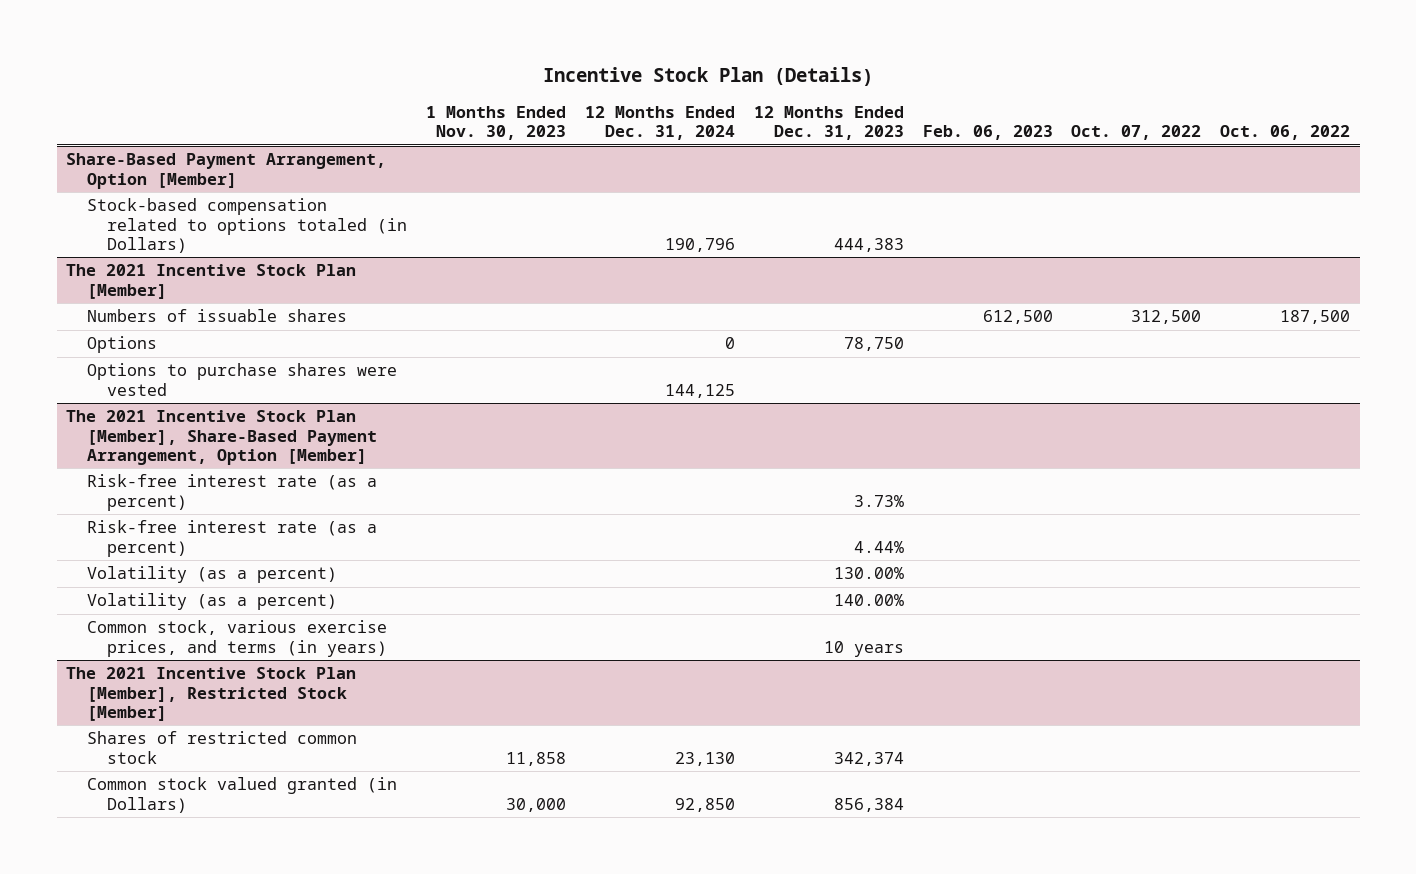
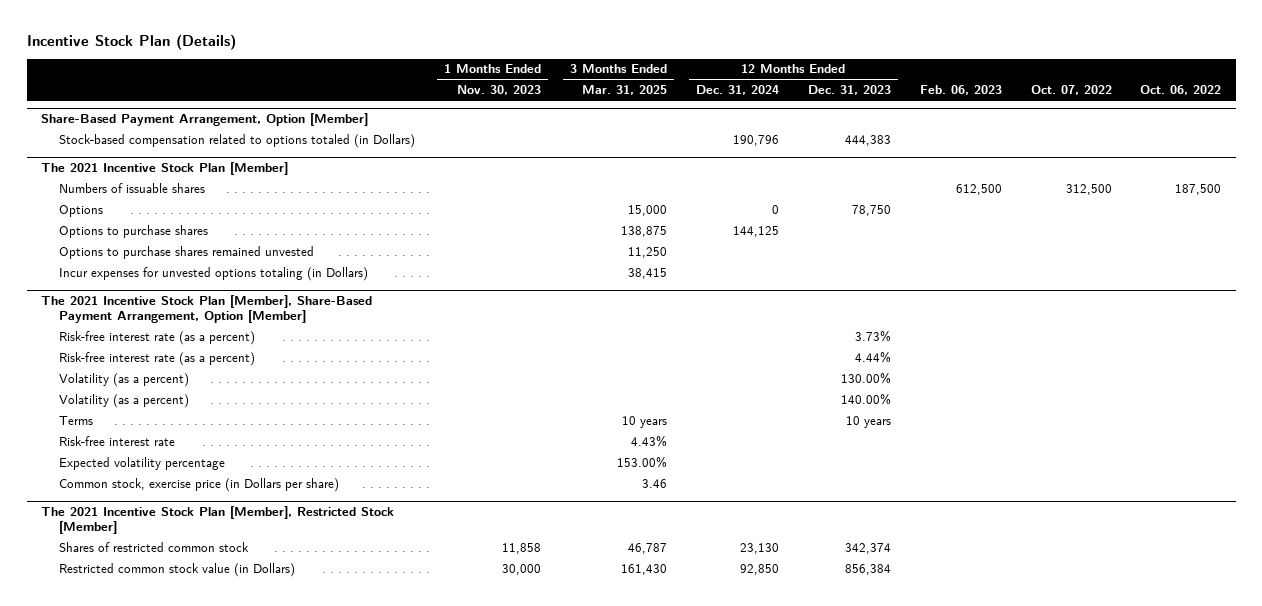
- | 1 Months Ended Nov. 30, 2023 | 12 Months Ended Dec. 31, 2024 | 12 Months Ended Dec. 31, 2023 | Feb. 06, 2023 | Oct. 07, 2022 | Oct. 06, 2022
+ | 1 Months Ended Nov. 30, 2023 | 3 Months Ended Mar. 31, 2025 | 12 Months Ended Dec. 31, 2024 | 12 Months Ended Dec. 31, 2023 | Feb. 06, 2023 | Oct. 07, 2022 | Oct. 06, 2022
@ The 2021 Incentive Stock Plan [Member]
- Options to purchase shares were vested | | 144,125 | | | |
+ Options to purchase shares | | 138,875 | 144,125 | | | |
+ Options to purchase shares remained unvested | | 11,250 | | | | |
+ Incur expenses for unvested options totaling (in Dollars) | | 38,415 | | | | |
@ The 2021 Incentive Stock Plan [Member], Share-Based Payment Arrangement, Option [Member]
- Common stock, various exercise prices, and terms (in years) | | | 10 years | | |
+ Terms | | 10 years | | 10 years | | |
+ Risk-free interest rate | | 4.43% | | | | |
+ Expected volatility percentage | | 153.00% | | | | |
+ Common stock, exercise price (in Dollars per share) | | 3.46 | | | | |
@ The 2021 Incentive Stock Plan [Member], Restricted Stock [Member]
- Common stock valued granted (in Dollars) | 30,000 | 92,850 | 856,384 | | |
+ Restricted common stock value (in Dollars) | 30,000 | 161,430 | 92,850 | 856,384 | | |

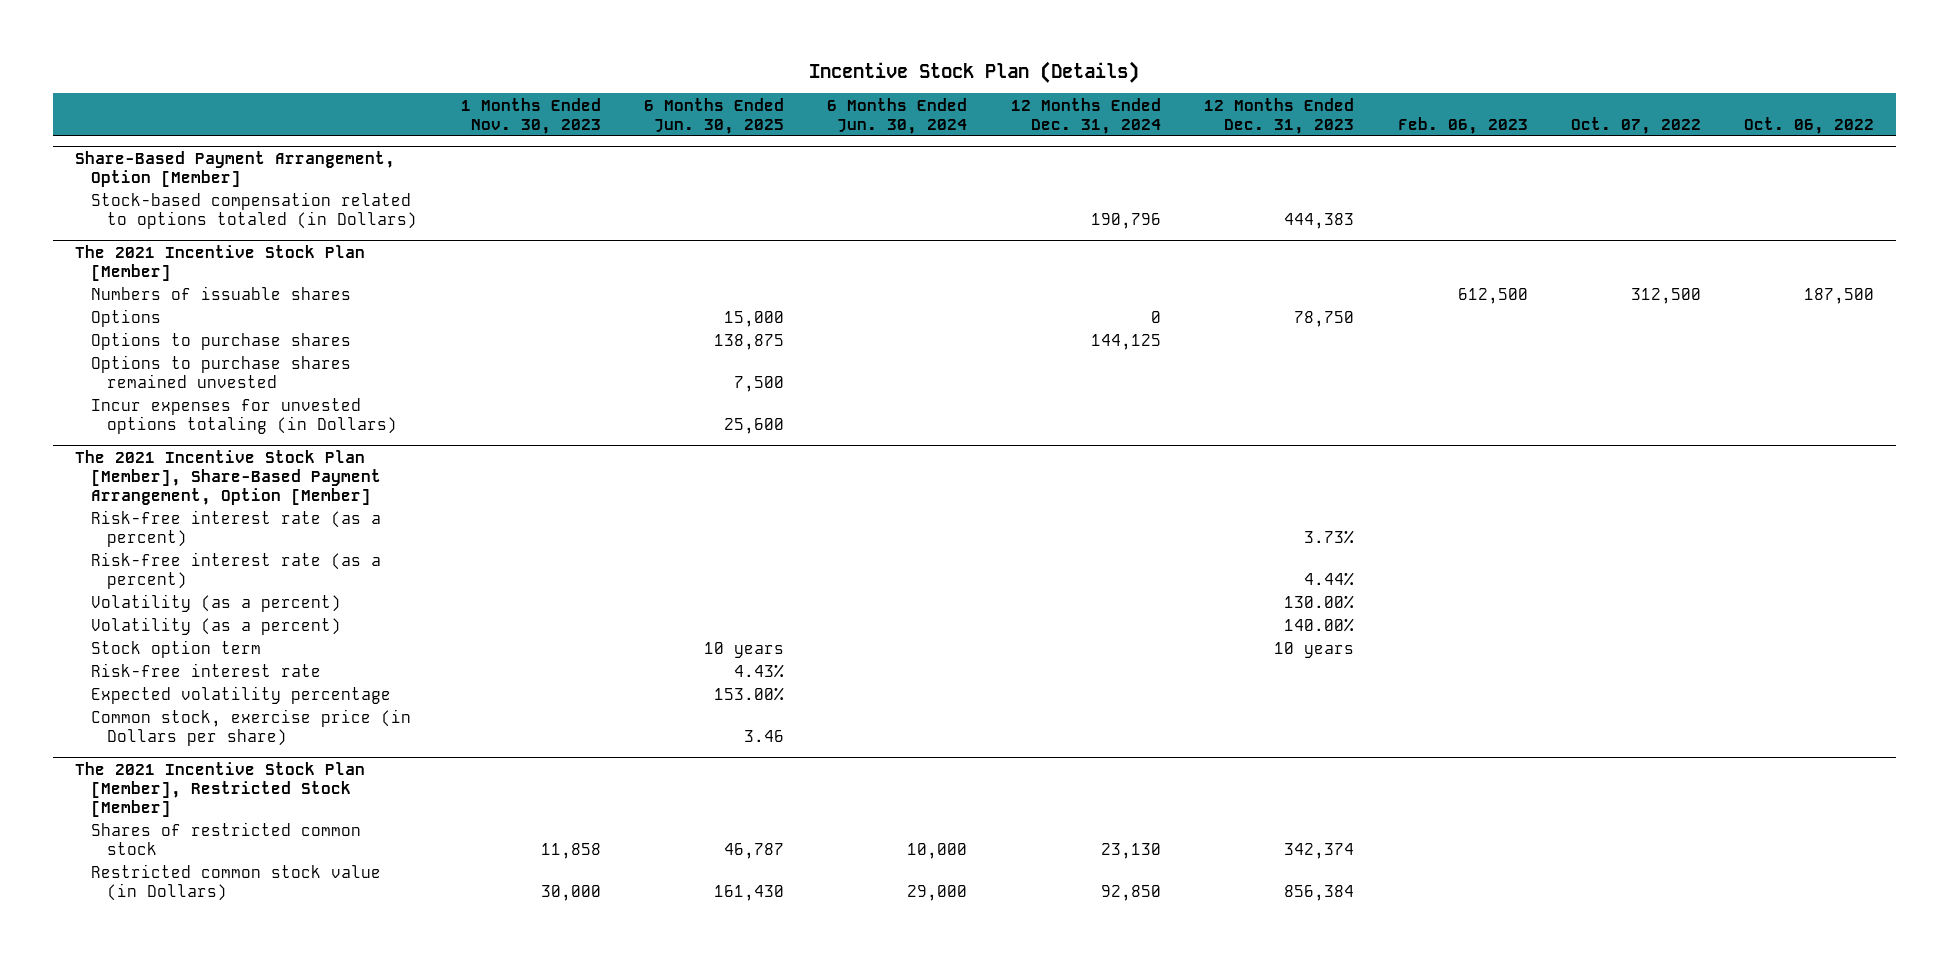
- | 1 Months Ended Nov. 30, 2023 | 3 Months Ended Mar. 31, 2025 | 12 Months Ended Dec. 31, 2024 | 12 Months Ended Dec. 31, 2023 | Feb. 06, 2023 | Oct. 07, 2022 | Oct. 06, 2022
+ | 1 Months Ended Nov. 30, 2023 | 6 Months Ended Jun. 30, 2025 | 6 Months Ended Jun. 30, 2024 | 12 Months Ended Dec. 31, 2024 | 12 Months Ended Dec. 31, 2023 | Feb. 06, 2023 | Oct. 07, 2022 | Oct. 06, 2022
@ The 2021 Incentive Stock Plan [Member], Share-Based Payment Arrangement, Option [Member]
- Terms | | 10 years | | 10 years | | |
+ Stock option term | | 10 years | | | 10 years | | |

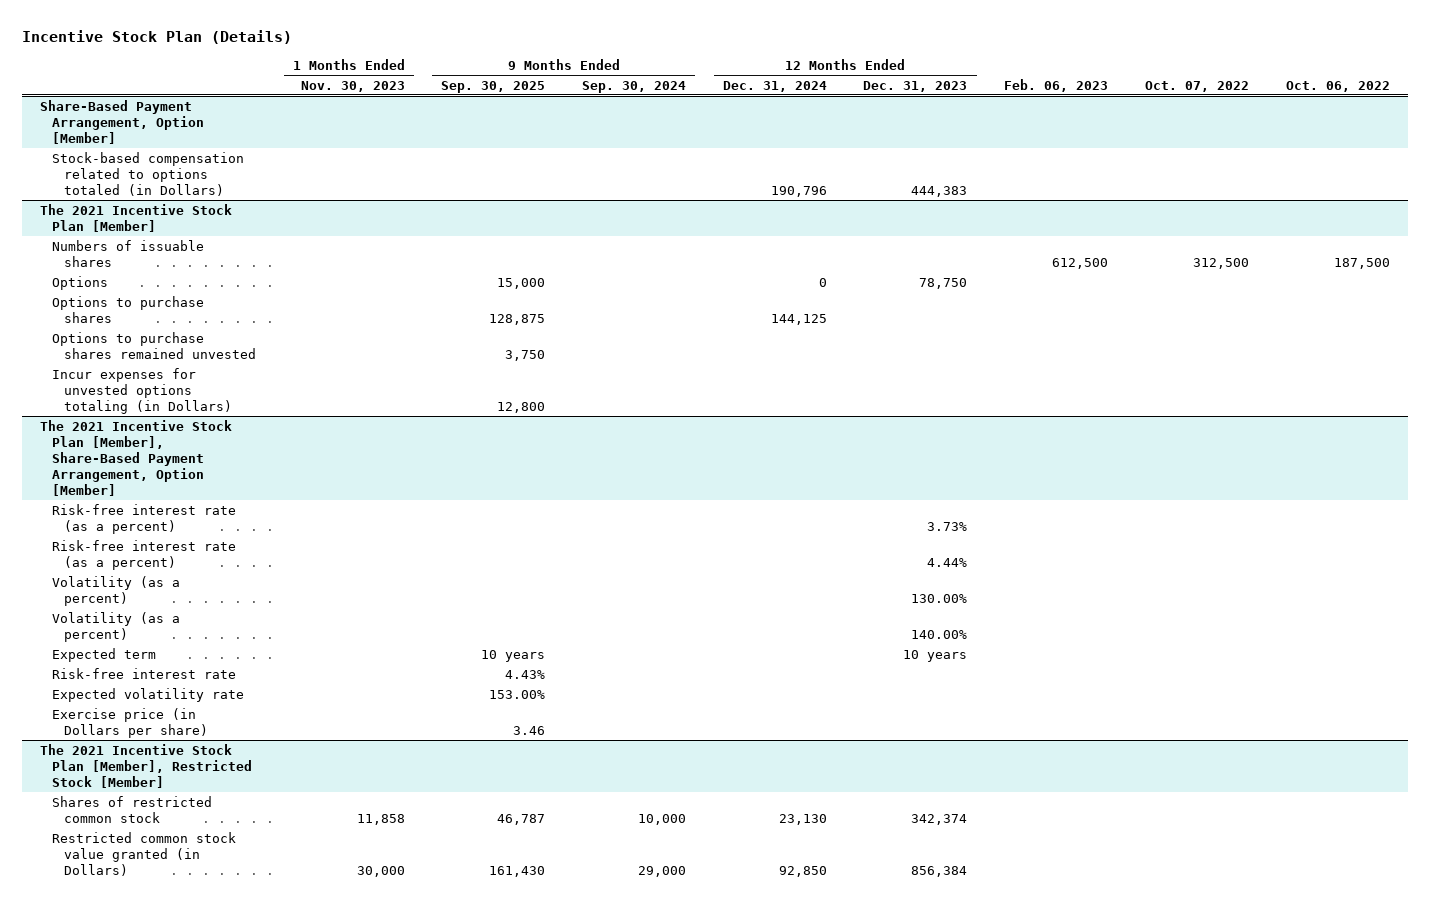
- | 1 Months Ended Nov. 30, 2023 | 6 Months Ended Jun. 30, 2025 | 6 Months Ended Jun. 30, 2024 | 12 Months Ended Dec. 31, 2024 | 12 Months Ended Dec. 31, 2023 | Feb. 06, 2023 | Oct. 07, 2022 | Oct. 06, 2022
+ | 1 Months Ended Nov. 30, 2023 | 9 Months Ended Sep. 30, 2025 | 9 Months Ended Sep. 30, 2024 | 12 Months Ended Dec. 31, 2024 | 12 Months Ended Dec. 31, 2023 | Feb. 06, 2023 | Oct. 07, 2022 | Oct. 06, 2022
@ The 2021 Incentive Stock Plan [Member], Share-Based Payment Arrangement, Option [Member]
- Stock option term | | 10 years | | | 10 years | | |
+ Expected term | | 10 years | | | 10 years | | |
- Expected volatility percentage | | 153.00% | | | | | |
- Common stock, exercise price (in Dollars per share) | | 3.46 | | | | | |
+ Expected volatility rate | | 153.00% | | | | | |
+ Exercise price (in Dollars per share) | | 3.46 | | | | | |
@ The 2021 Incentive Stock Plan [Member], Restricted Stock [Member]
- Restricted common stock value (in Dollars) | 30,000 | 161,430 | 29,000 | 92,850 | 856,384 | | |
+ Restricted common stock value granted (in Dollars) | 30,000 | 161,430 | 29,000 | 92,850 | 856,384 | | |

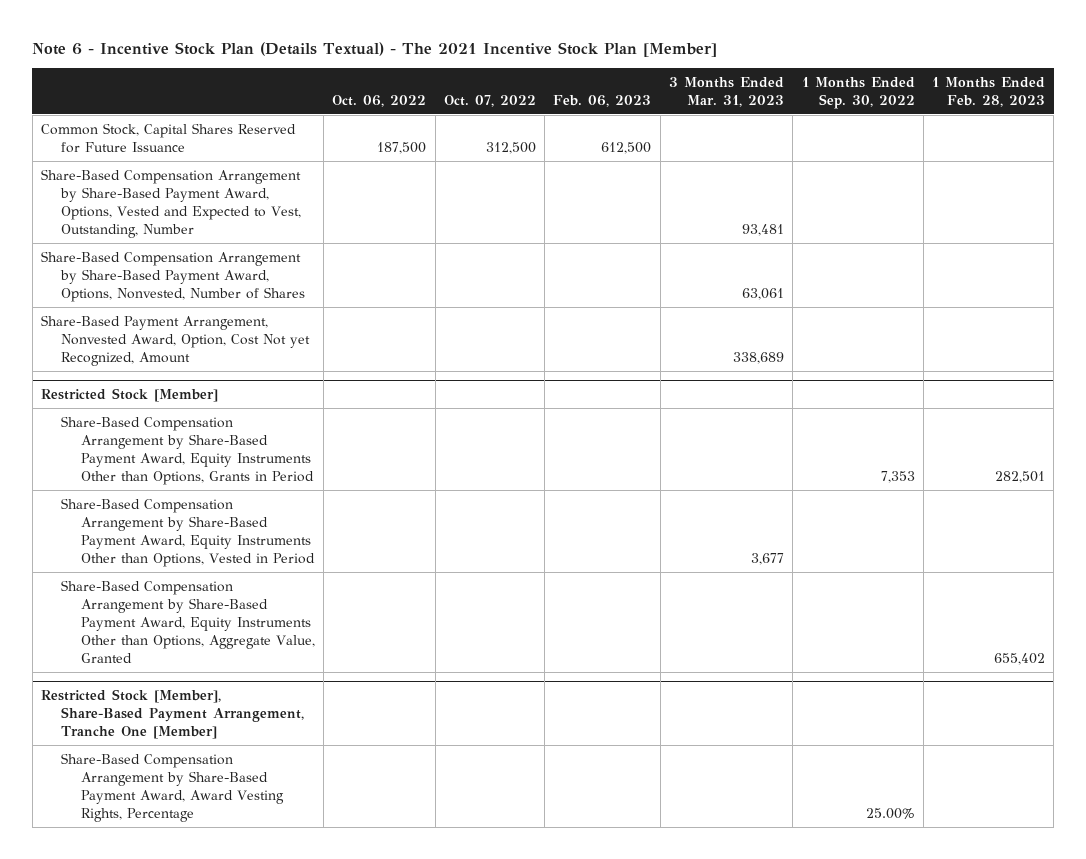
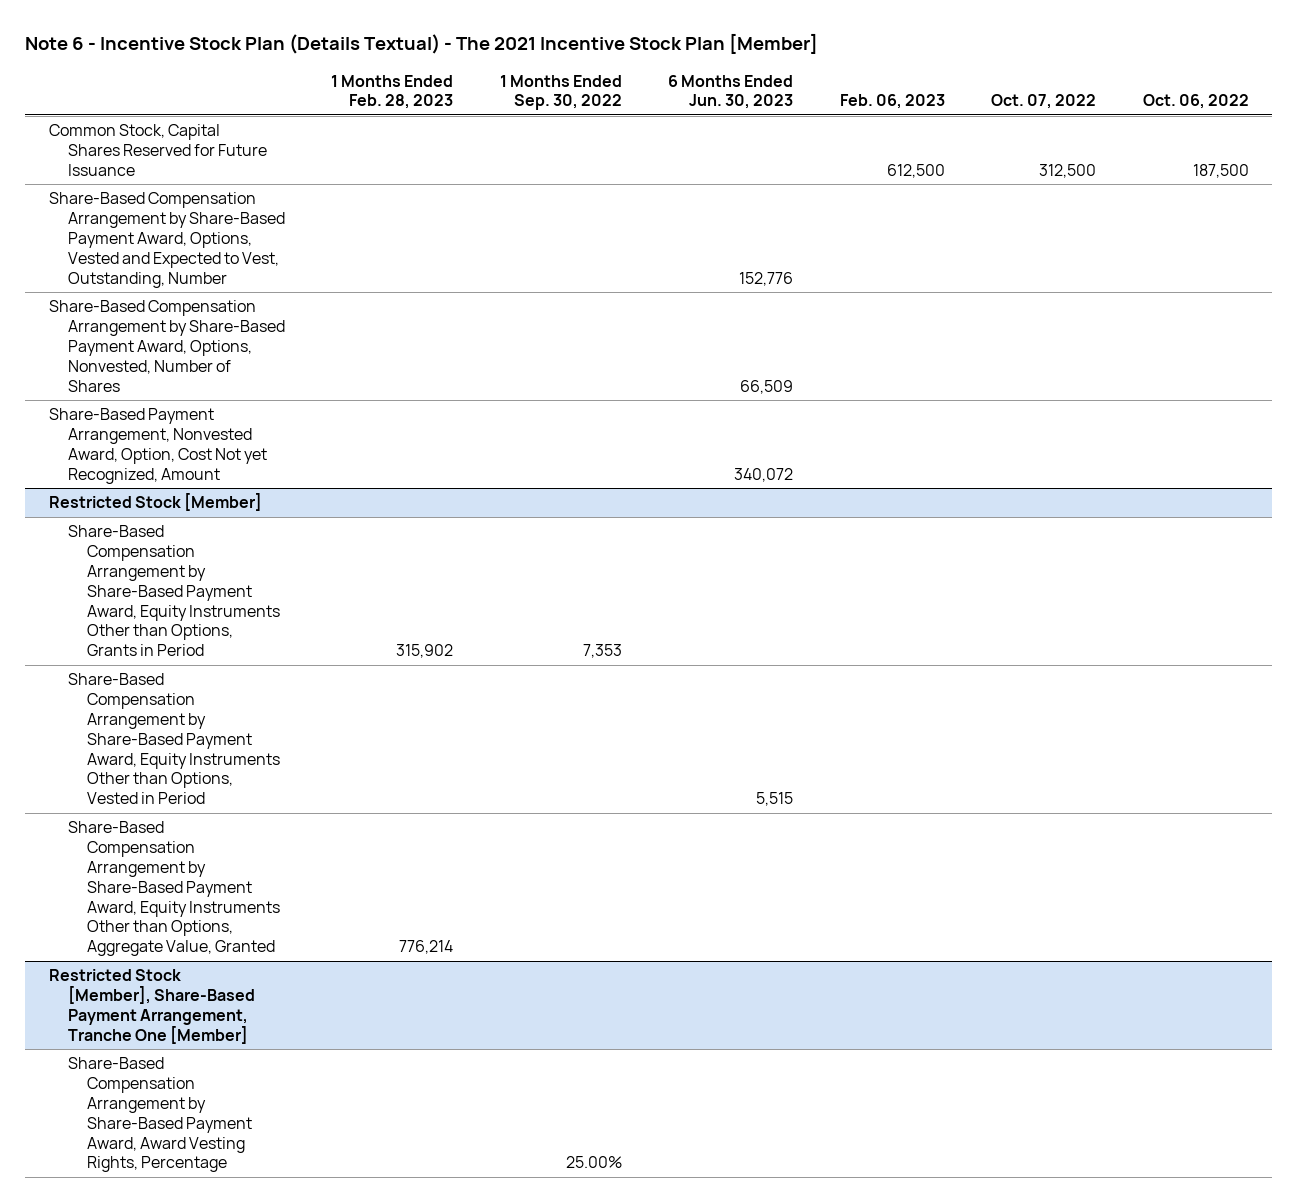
- | Oct. 06, 2022 | Oct. 07, 2022 | Feb. 06, 2023 | 3 Months Ended Mar. 31, 2023 | 1 Months Ended Sep. 30, 2022 | 1 Months Ended Feb. 28, 2023
+ | 1 Months Ended Feb. 28, 2023 | 1 Months Ended Sep. 30, 2022 | 6 Months Ended Jun. 30, 2023 | Feb. 06, 2023 | Oct. 07, 2022 | Oct. 06, 2022
@ Restricted Stock [Member]
- Share-Based Compensation Arrangement by Share-Based Payment Award, Equity Instruments Other than Options, Grants in Period | | | | | 7,353 | 282,501
+ Share-Based Compensation Arrangement by Share-Based Payment Award, Equity Instruments Other than Options, Grants in Period | 315,902 | 7,353 | | | |
- Share-Based Compensation Arrangement by Share-Based Payment Award, Equity Instruments Other than Options, Aggregate Value, Granted | | | | | | 655,402
+ Share-Based Compensation Arrangement by Share-Based Payment Award, Equity Instruments Other than Options, Aggregate Value, Granted | 776,214 | | | | |

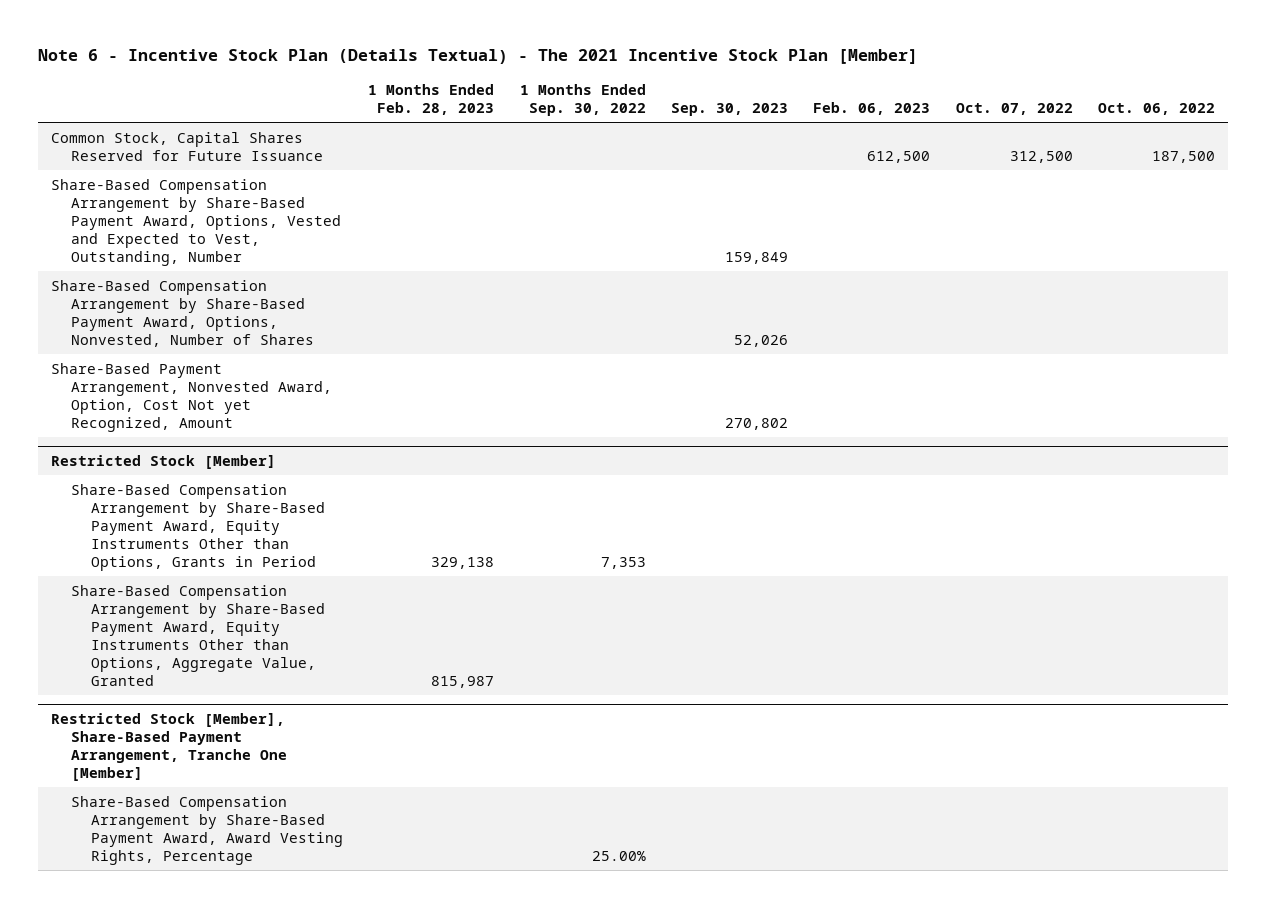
- | 1 Months Ended Feb. 28, 2023 | 1 Months Ended Sep. 30, 2022 | 6 Months Ended Jun. 30, 2023 | Feb. 06, 2023 | Oct. 07, 2022 | Oct. 06, 2022
+ | 1 Months Ended Feb. 28, 2023 | 1 Months Ended Sep. 30, 2022 | Sep. 30, 2023 | Feb. 06, 2023 | Oct. 07, 2022 | Oct. 06, 2022
@ Restricted Stock [Member]
- Share-Based Compensation Arrangement by Share-Based Payment Award, Equity Instruments Other than Options, Grants in Period | 315,902 | 7,353 | | | |
- Share-Based Compensation Arrangement by Share-Based Payment Award, Equity Instruments Other than Options, Vested in Period | | | 5,515 | | |
- Share-Based Compensation Arrangement by Share-Based Payment Award, Equity Instruments Other than Options, Aggregate Value, Granted | 776,214 | | | | |
+ Share-Based Compensation Arrangement by Share-Based Payment Award, Equity Instruments Other than Options, Grants in Period | 329,138 | 7,353 | | | |
+ Share-Based Compensation Arrangement by Share-Based Payment Award, Equity Instruments Other than Options, Aggregate Value, Granted | 815,987 | | | | |

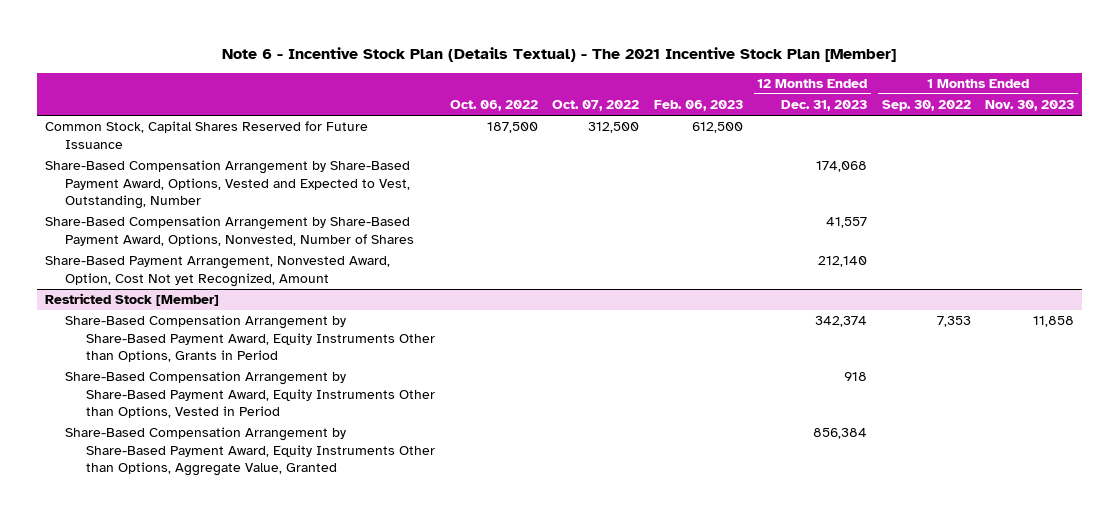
- | 1 Months Ended Feb. 28, 2023 | 1 Months Ended Sep. 30, 2022 | Sep. 30, 2023 | Feb. 06, 2023 | Oct. 07, 2022 | Oct. 06, 2022
+ | Oct. 06, 2022 | Oct. 07, 2022 | Feb. 06, 2023 | 12 Months Ended Dec. 31, 2023 | 1 Months Ended Sep. 30, 2022 | 1 Months Ended Nov. 30, 2023
@ Restricted Stock [Member]
+ Share-Based Compensation Arrangement by Share-Based Payment Award, Equity Instruments Other than Options, Vested in Period | | | | 918 | |
- Restricted Stock [Member], Share-Based Payment Arrangement, Tranche One [Member]
- Share-Based Compensation Arrangement by Share-Based Payment Award, Award Vesting Rights, Percentage | | 25.00% | | | |

